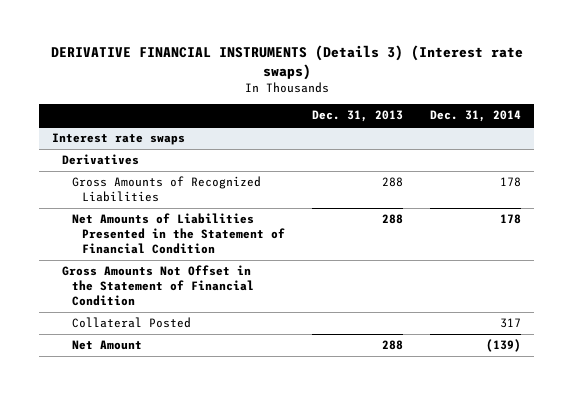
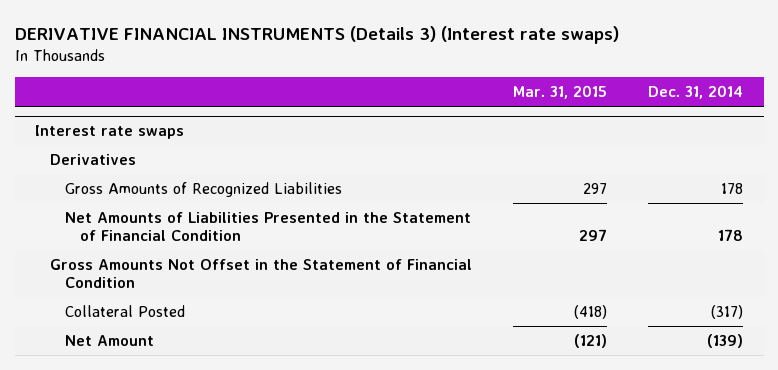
- | Dec. 31, 2013 | Dec. 31, 2014
+ | Mar. 31, 2015 | Dec. 31, 2014
@ Interest rate swaps
- Collateral Posted | | 317
+ Collateral Posted | (418) | (317)

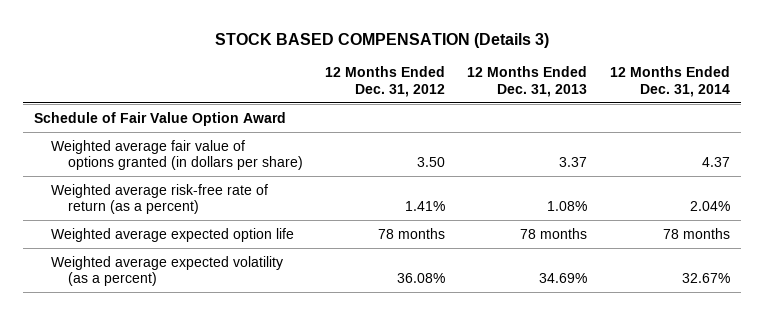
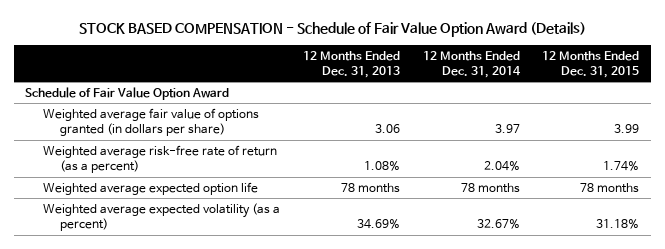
- STOCK BASED COMPENSATION (Details 3)
+ STOCK BASED COMPENSATION - Schedule of Fair Value Option Award (Details)
- | 12 Months Ended Dec. 31, 2012 | 12 Months Ended Dec. 31, 2013 | 12 Months Ended Dec. 31, 2014
+ | 12 Months Ended Dec. 31, 2013 | 12 Months Ended Dec. 31, 2014 | 12 Months Ended Dec. 31, 2015
- Weighted average fair value of options granted (in dollars per share) | 3.50 | 3.37 | 4.37
+ Weighted average fair value of options granted (in dollars per share) | 3.06 | 3.97 | 3.99

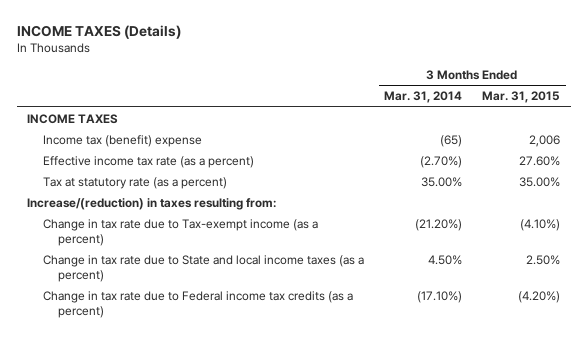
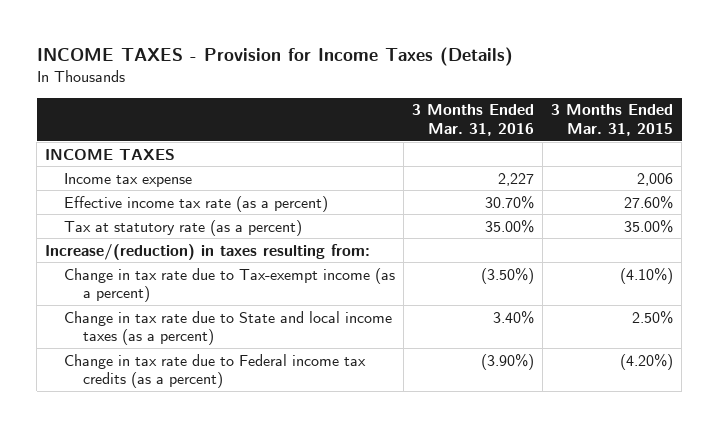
- INCOME TAXES (Details)
+ INCOME TAXES - Provision for Income Taxes (Details)
- | 3 Months Ended Mar. 31, 2014 | 3 Months Ended Mar. 31, 2015
+ | 3 Months Ended Mar. 31, 2016 | 3 Months Ended Mar. 31, 2015
- Income tax (benefit) expense | (65) | 2,006
+ Income tax expense | 2,227 | 2,006

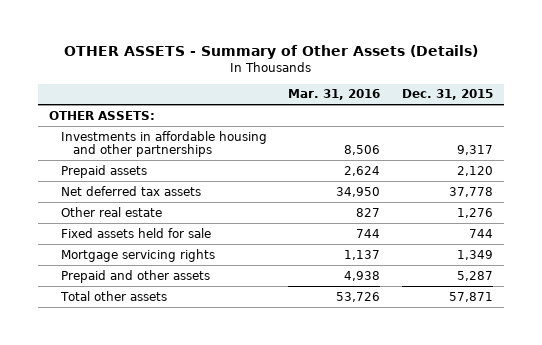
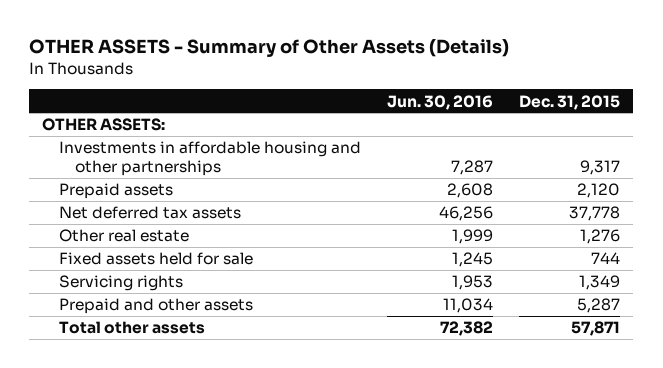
- | Mar. 31, 2016 | Dec. 31, 2015
+ | Jun. 30, 2016 | Dec. 31, 2015
- Mortgage servicing rights | 1,137 | 1,349
+ Servicing rights | 1,953 | 1,349

